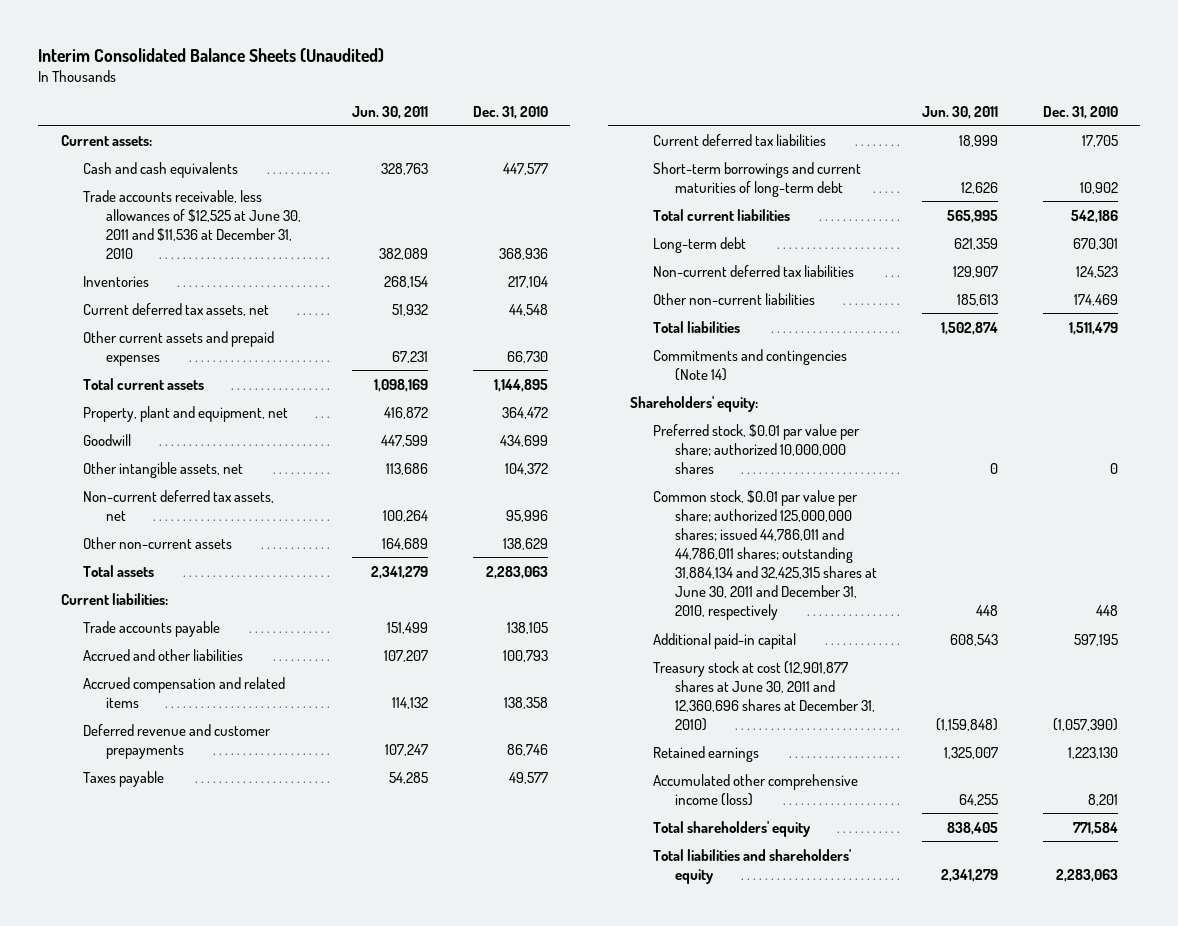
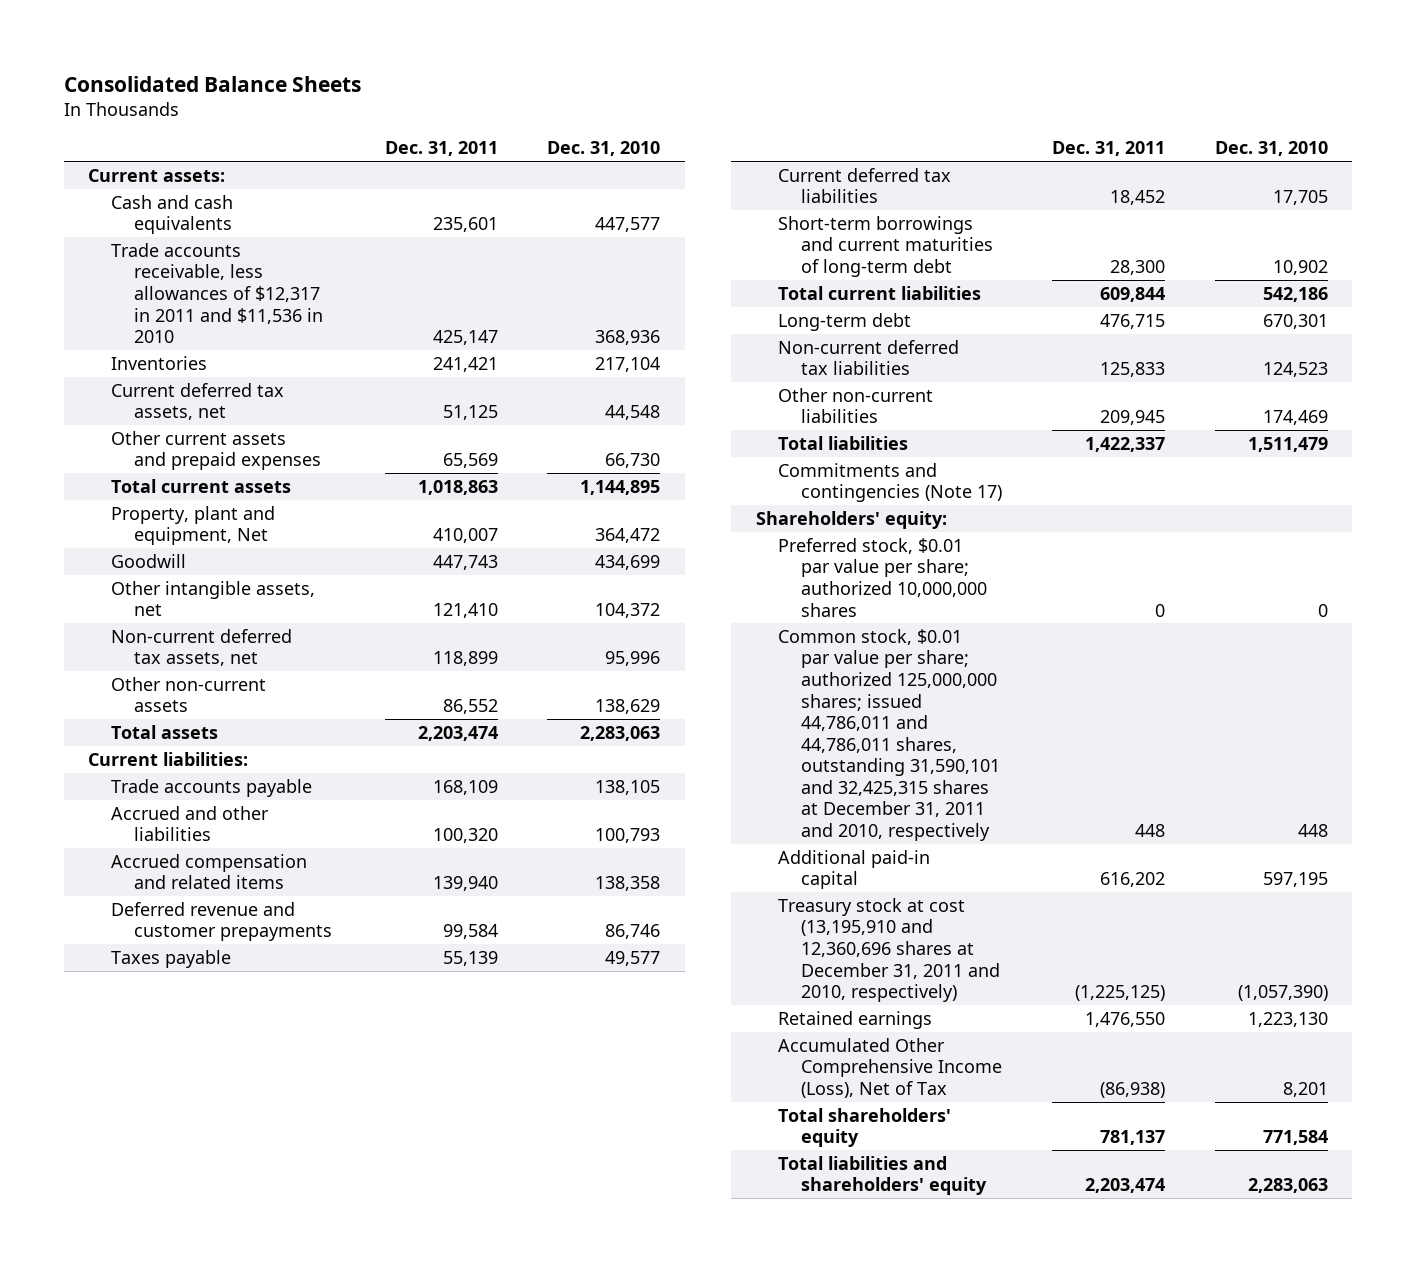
- Interim Consolidated Balance Sheets (Unaudited)
+ Consolidated Balance Sheets
- | Jun. 30, 2011 | Dec. 31, 2010
+ | Dec. 31, 2011 | Dec. 31, 2010
- Trade accounts receivable, less allowances of $12,525 at June 30, 2011 and $11,536 at December 31, 2010 | 382,089 | 368,936
+ Trade accounts receivable, less allowances of $12,317 in 2011 and $11,536 in 2010 | 425,147 | 368,936
- Property, plant and equipment, net | 416,872 | 364,472
+ Property, plant and equipment, Net | 410,007 | 364,472
- Commitments and contingencies (Note 14)
+ Commitments and contingencies (Note 17)
- Common stock, $0.01 par value per share; authorized 125,000,000 shares; issued 44,786,011 and 44,786,011 shares; outstanding 31,884,134 and 32,425,315 shares at June 30, 2011 and December 31, 2010, respectively | 448 | 448
+ Common stock, $0.01 par value per share; authorized 125,000,000 shares; issued 44,786,011 and 44,786,011 shares, outstanding 31,590,101 and 32,425,315 shares at December 31, 2011 and 2010, respectively | 448 | 448
- Treasury stock at cost (12,901,877 shares at June 30, 2011 and 12,360,696 shares at December 31, 2010) | (1,159,848) | (1,057,390)
+ Treasury stock at cost (13,195,910 and 12,360,696 shares at December 31, 2011 and 2010, respectively) | (1,225,125) | (1,057,390)
- Accumulated other comprehensive income (loss) | 64,255 | 8,201
+ Accumulated Other Comprehensive Income (Loss), Net of Tax | (86,938) | 8,201

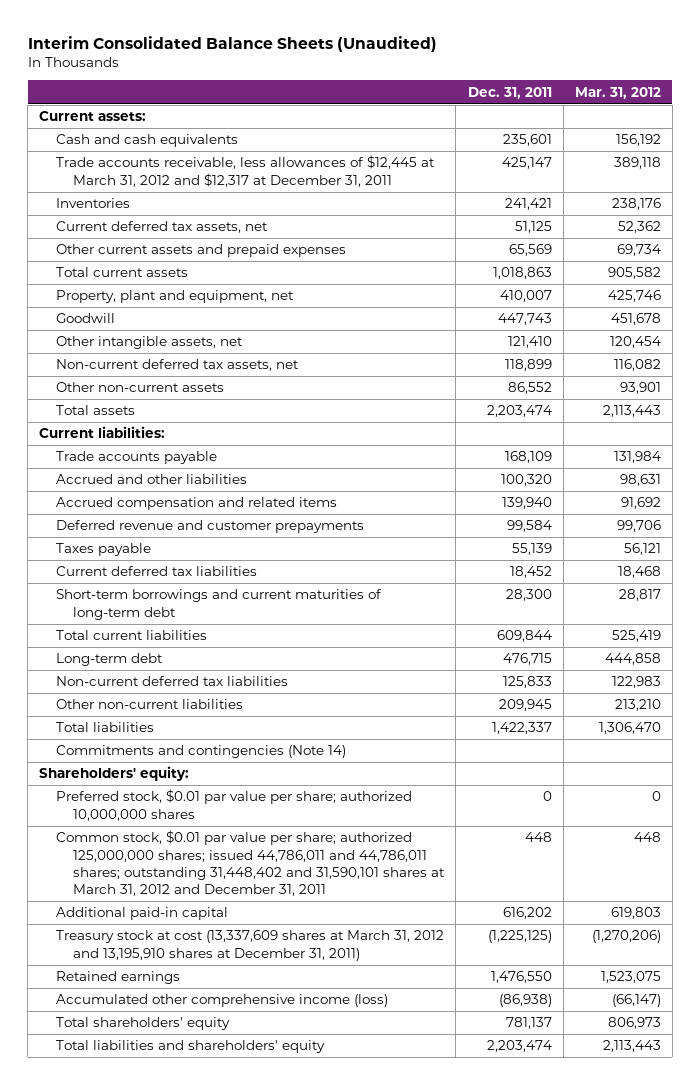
- Consolidated Balance Sheets
+ Interim Consolidated Balance Sheets (Unaudited)
- | Dec. 31, 2011 | Dec. 31, 2010
+ | Dec. 31, 2011 | Mar. 31, 2012
- Trade accounts receivable, less allowances of $12,317 in 2011 and $11,536 in 2010 | 425,147 | 368,936
+ Trade accounts receivable, less allowances of $12,445 at March 31, 2012 and $12,317 at December 31, 2011 | 425,147 | 389,118
- Property, plant and equipment, Net | 410,007 | 364,472
+ Property, plant and equipment, net | 410,007 | 425,746
- Commitments and contingencies (Note 17)
+ Commitments and contingencies (Note 14)
- Common stock, $0.01 par value per share; authorized 125,000,000 shares; issued 44,786,011 and 44,786,011 shares, outstanding 31,590,101 and 32,425,315 shares at December 31, 2011 and 2010, respectively | 448 | 448
+ Common stock, $0.01 par value per share; authorized 125,000,000 shares; issued 44,786,011 and 44,786,011 shares; outstanding 31,448,402 and 31,590,101 shares at March 31, 2012 and December 31, 2011 | 448 | 448
- Treasury stock at cost (13,195,910 and 12,360,696 shares at December 31, 2011 and 2010, respectively) | (1,225,125) | (1,057,390)
+ Treasury stock at cost (13,337,609 shares at March 31, 2012 and 13,195,910 shares at December 31, 2011) | (1,225,125) | (1,270,206)
- Accumulated Other Comprehensive Income (Loss), Net of Tax | (86,938) | 8,201
+ Accumulated other comprehensive income (loss) | (86,938) | (66,147)

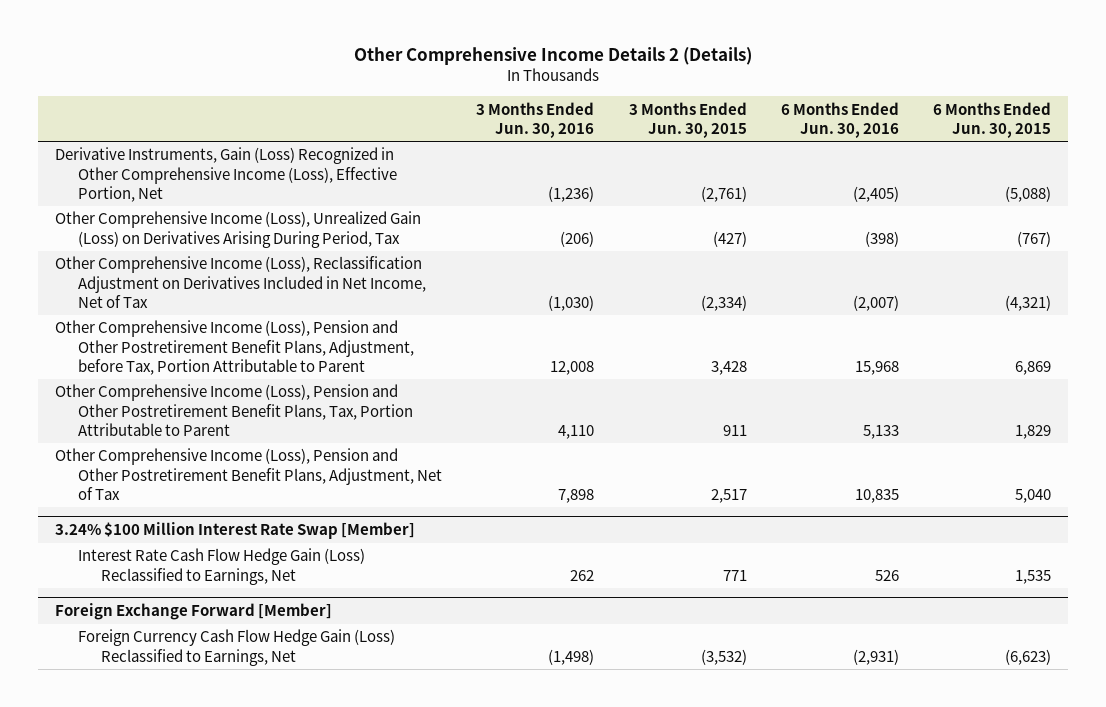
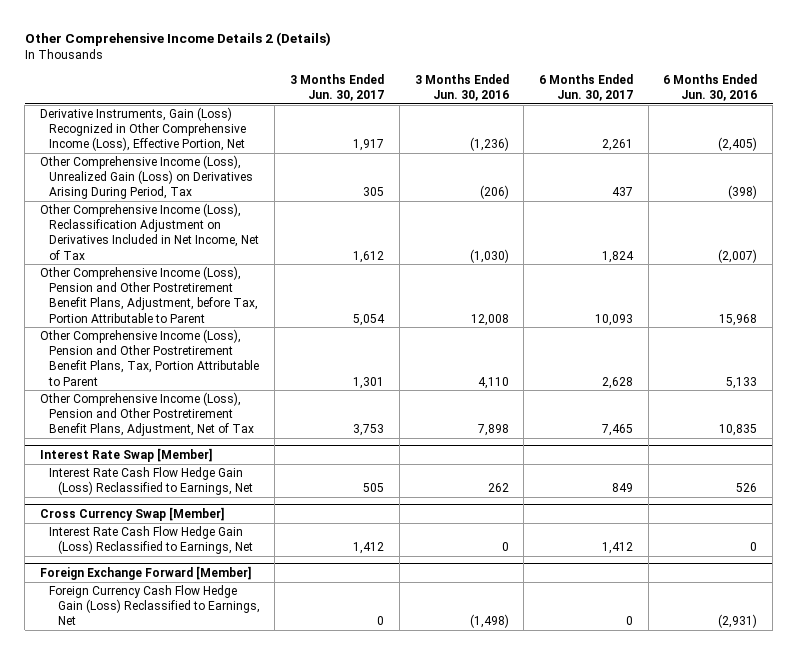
- | 3 Months Ended Jun. 30, 2016 | 3 Months Ended Jun. 30, 2015 | 6 Months Ended Jun. 30, 2016 | 6 Months Ended Jun. 30, 2015
+ | 3 Months Ended Jun. 30, 2017 | 3 Months Ended Jun. 30, 2016 | 6 Months Ended Jun. 30, 2017 | 6 Months Ended Jun. 30, 2016
- 3.24% $100 Million Interest Rate Swap [Member]
+ Interest Rate Swap [Member]
+ Cross Currency Swap [Member]
+ Interest Rate Cash Flow Hedge Gain (Loss) Reclassified to Earnings, Net | 1,412 | 0 | 1,412 | 0

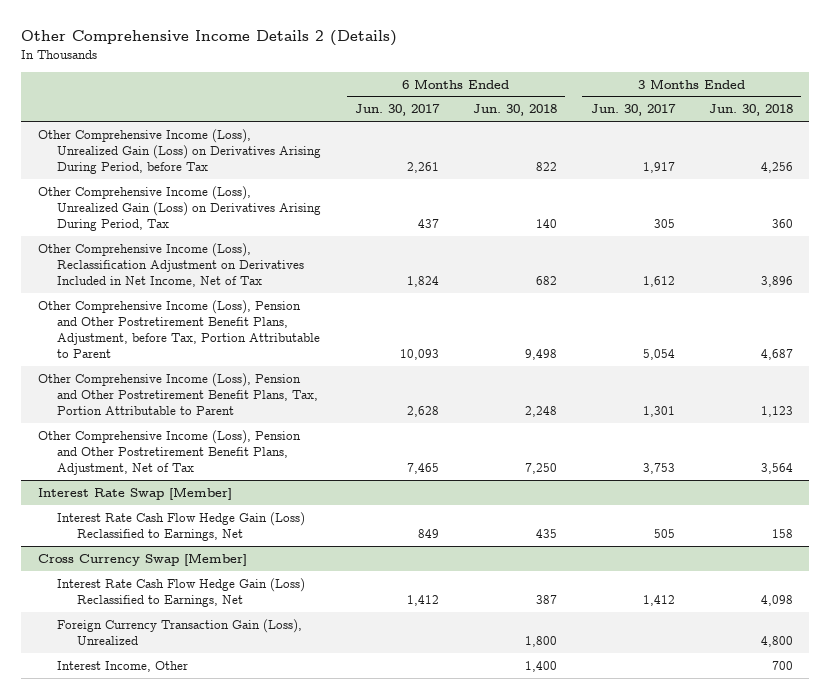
- | 3 Months Ended Jun. 30, 2017 | 3 Months Ended Jun. 30, 2016 | 6 Months Ended Jun. 30, 2017 | 6 Months Ended Jun. 30, 2016
+ | 6 Months Ended Jun. 30, 2017 | 6 Months Ended Jun. 30, 2018 | 3 Months Ended Jun. 30, 2017 | 3 Months Ended Jun. 30, 2018
- Derivative Instruments, Gain (Loss) Recognized in Other Comprehensive Income (Loss), Effective Portion, Net | 1,917 | (1,236) | 2,261 | (2,405)
+ Other Comprehensive Income (Loss), Unrealized Gain (Loss) on Derivatives Arising During Period, before Tax | 2,261 | 822 | 1,917 | 4,256
- Foreign Exchange Forward [Member]
- Foreign Currency Cash Flow Hedge Gain (Loss) Reclassified to Earnings, Net | 0 | (1,498) | 0 | (2,931)
@ Cross Currency Swap [Member]
+ Foreign Currency Transaction Gain (Loss), Unrealized | | 1,800 | | 4,800
+ Interest Income, Other | | 1,400 | | 700

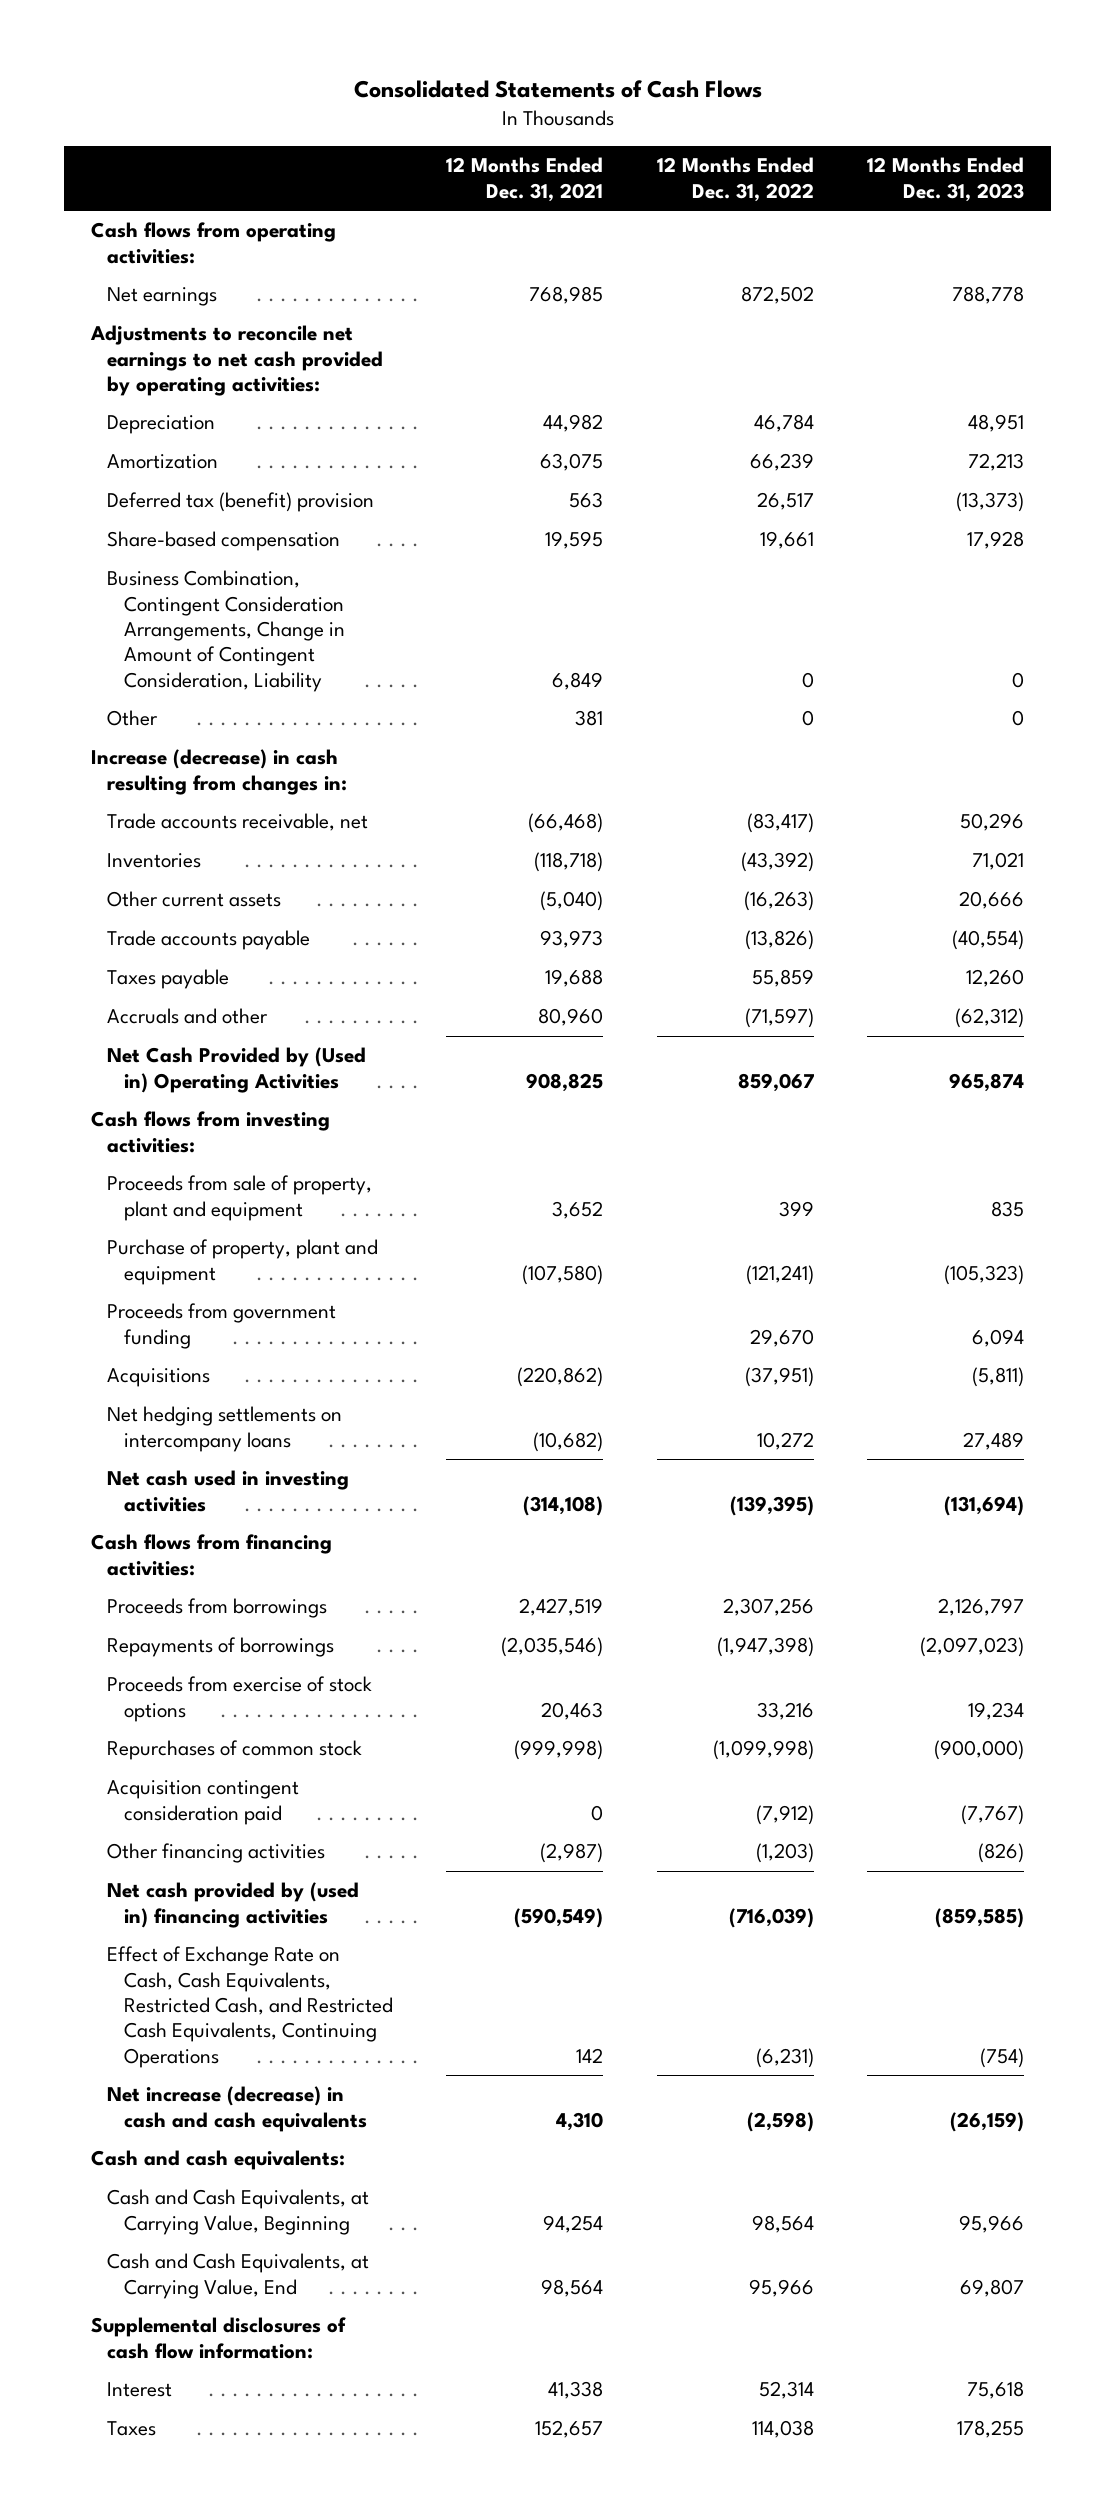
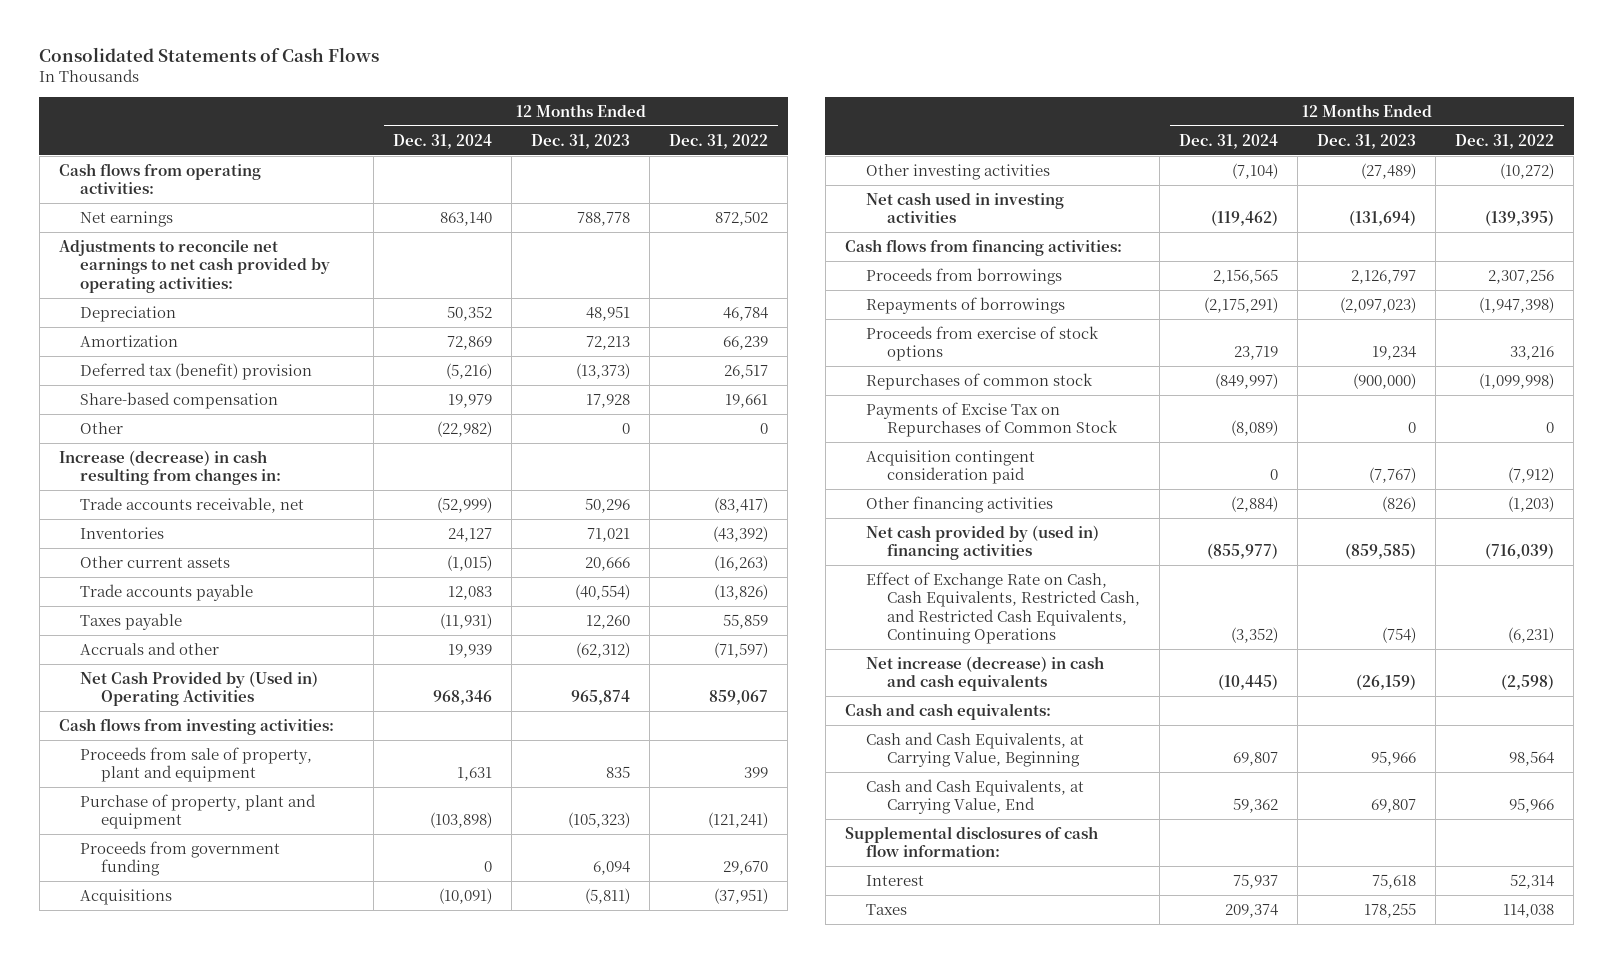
- | 12 Months Ended Dec. 31, 2021 | 12 Months Ended Dec. 31, 2022 | 12 Months Ended Dec. 31, 2023
+ | 12 Months Ended Dec. 31, 2024 | 12 Months Ended Dec. 31, 2023 | 12 Months Ended Dec. 31, 2022
- Business Combination, Contingent Consideration Arrangements, Change in Amount of Contingent Consideration, Liability | 6,849 | 0 | 0
- Net hedging settlements on intercompany loans | (10,682) | 10,272 | 27,489
+ Other investing activities | (7,104) | (27,489) | (10,272)
+ Payments of Excise Tax on Repurchases of Common Stock | (8,089) | 0 | 0

